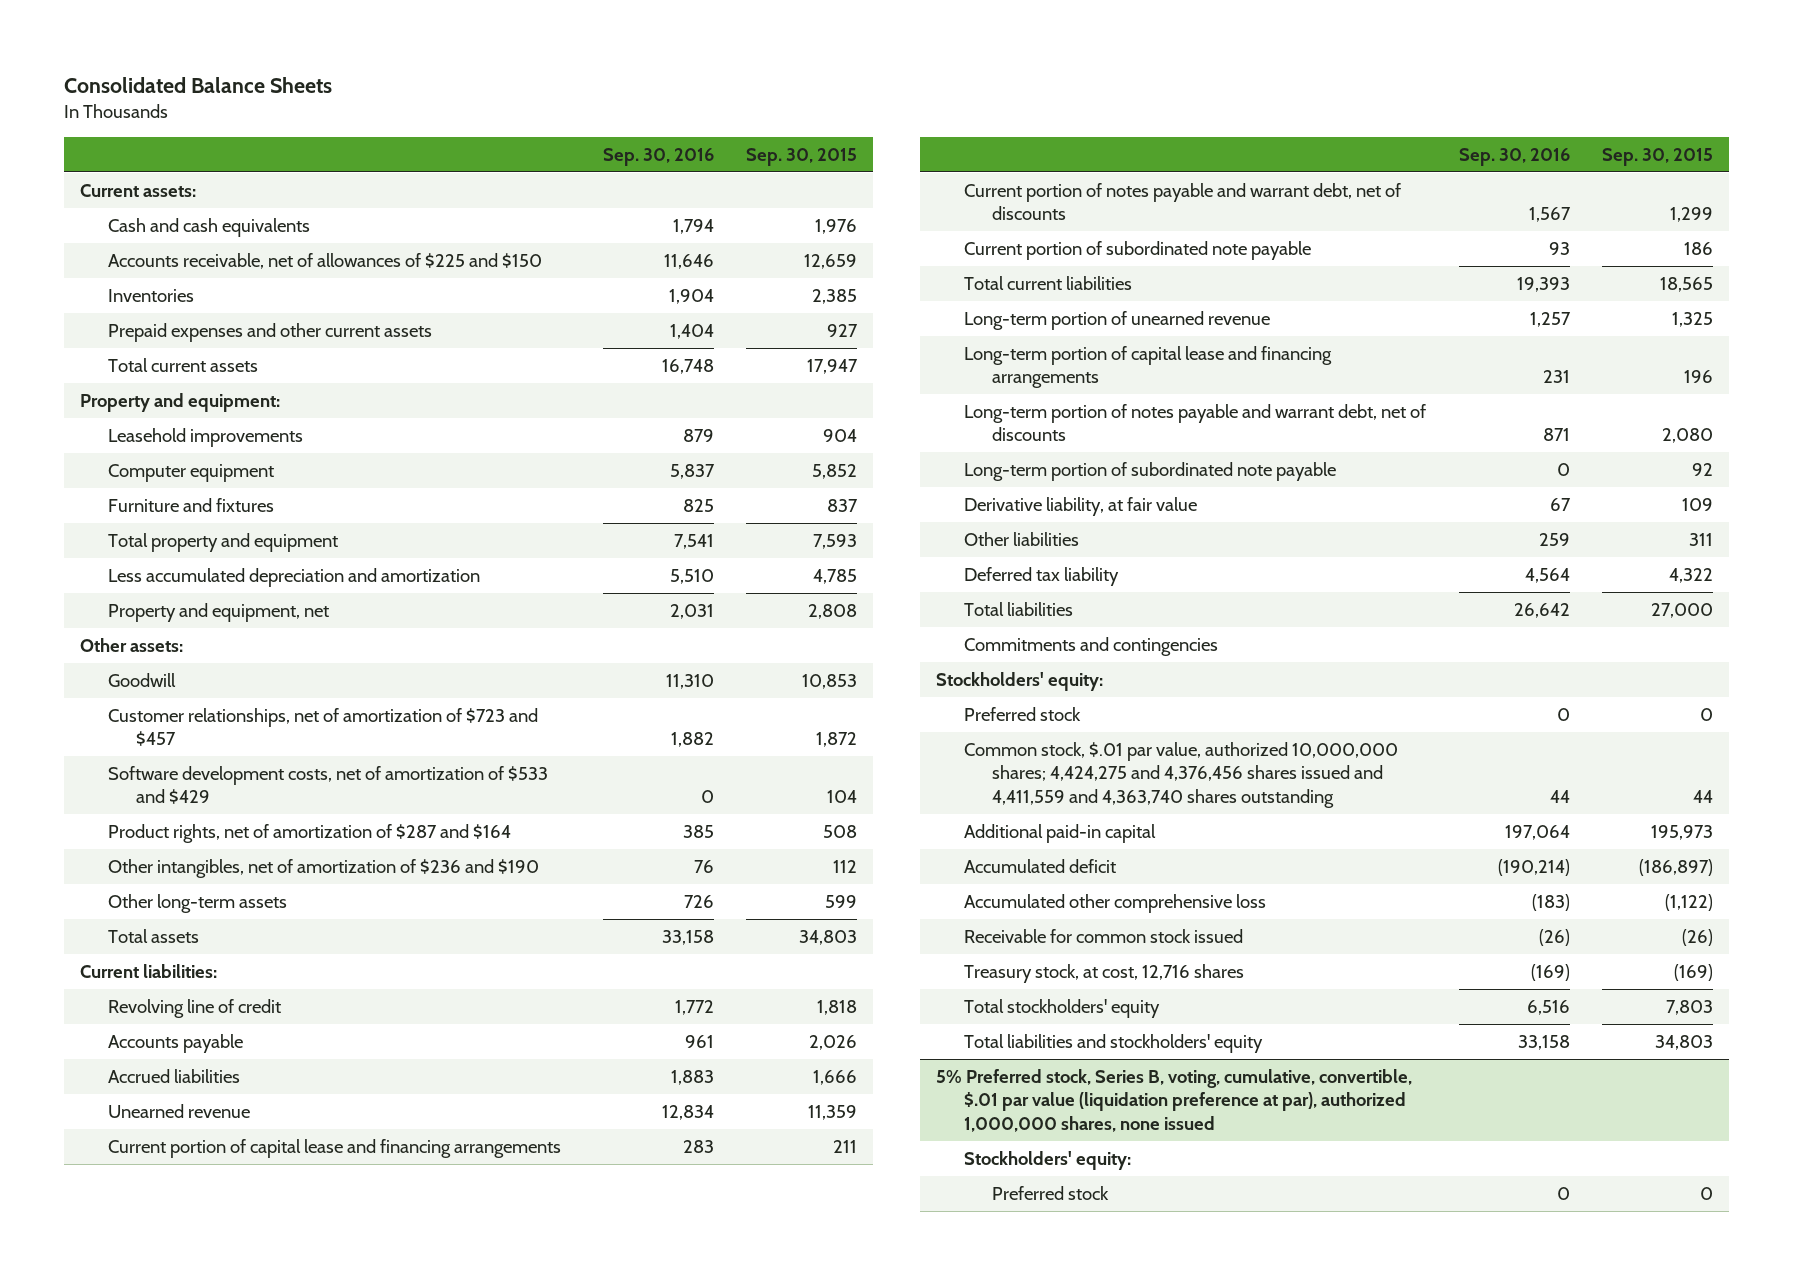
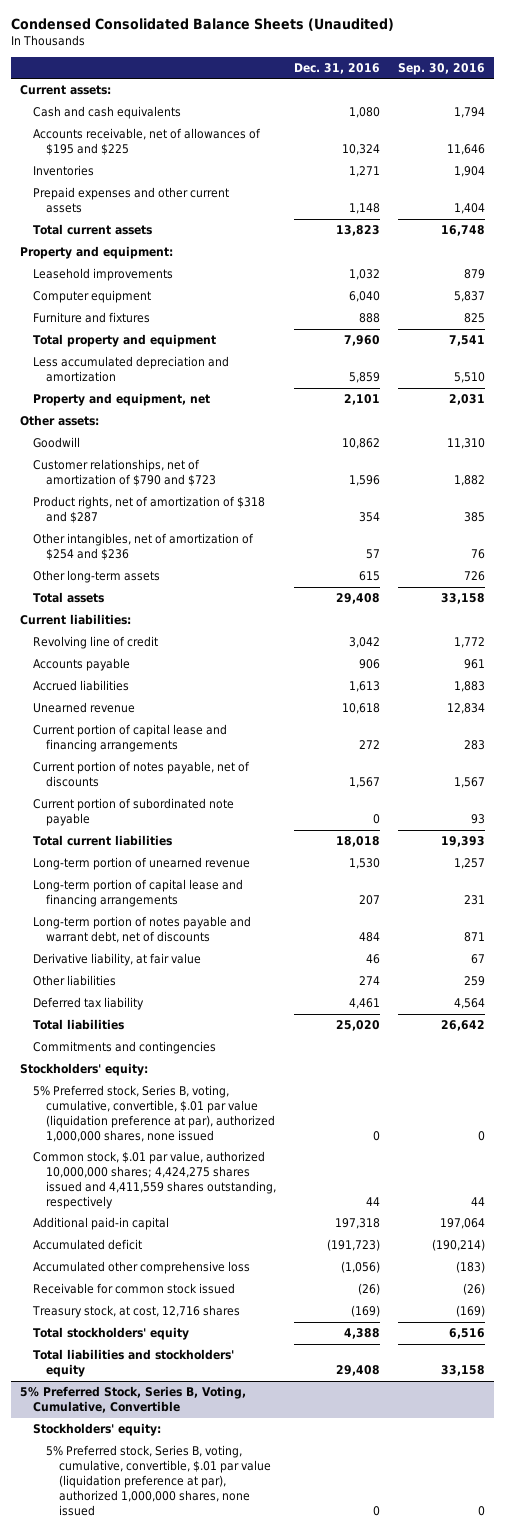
- Consolidated Balance Sheets
+ Condensed Consolidated Balance Sheets (Unaudited)
- | Sep. 30, 2016 | Sep. 30, 2015
+ | Dec. 31, 2016 | Sep. 30, 2016
- Accounts receivable, net of allowances of $225 and $150 | 11,646 | 12,659
+ Accounts receivable, net of allowances of $195 and $225 | 10,324 | 11,646
- Customer relationships, net of amortization of $723 and $457 | 1,882 | 1,872
- Software development costs, net of amortization of $533 and $429 | 0 | 104
- Product rights, net of amortization of $287 and $164 | 385 | 508
- Other intangibles, net of amortization of $236 and $190 | 76 | 112
+ Customer relationships, net of amortization of $790 and $723 | 1,596 | 1,882
+ Product rights, net of amortization of $318 and $287 | 354 | 385
+ Other intangibles, net of amortization of $254 and $236 | 57 | 76
- Current portion of notes payable and warrant debt, net of discounts | 1,567 | 1,299
+ Current portion of notes payable, net of discounts | 1,567 | 1,567
- Long-term portion of subordinated note payable | 0 | 92
- Preferred stock | 0 | 0
- Common stock, $.01 par value, authorized 10,000,000 shares; 4,424,275 and 4,376,456 shares issued and 4,411,559 and 4,363,740 shares outstanding | 44 | 44
+ 5% Preferred stock, Series B, voting, cumulative, convertible, $.01 par value (liquidation preference at par), authorized 1,000,000 shares, none issued | 0 | 0
+ Common stock, $.01 par value, authorized 10,000,000 shares; 4,424,275 shares issued and 4,411,559 shares outstanding, respectively | 44 | 44
- 5% Preferred stock, Series B, voting, cumulative, convertible, $.01 par value (liquidation preference at par), authorized 1,000,000 shares, none issued
+ 5% Preferred Stock, Series B, Voting, Cumulative, Convertible
- Preferred stock | 0 | 0
+ 5% Preferred stock, Series B, voting, cumulative, convertible, $.01 par value (liquidation preference at par), authorized 1,000,000 shares, none issued | 0 | 0

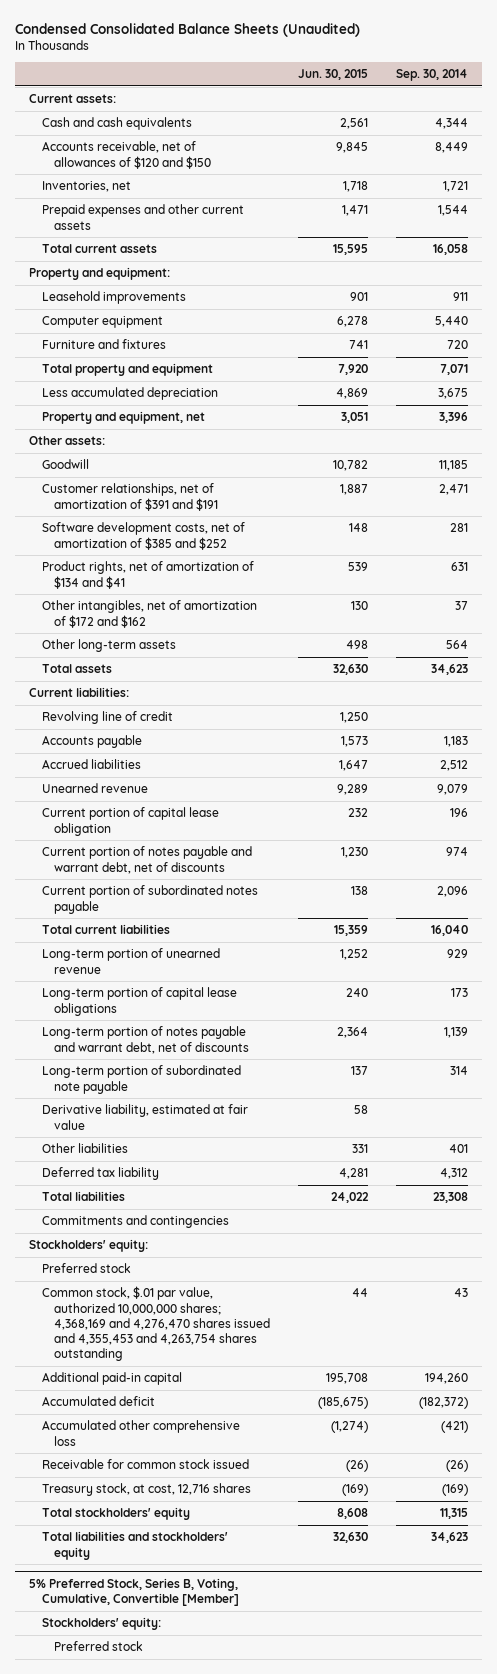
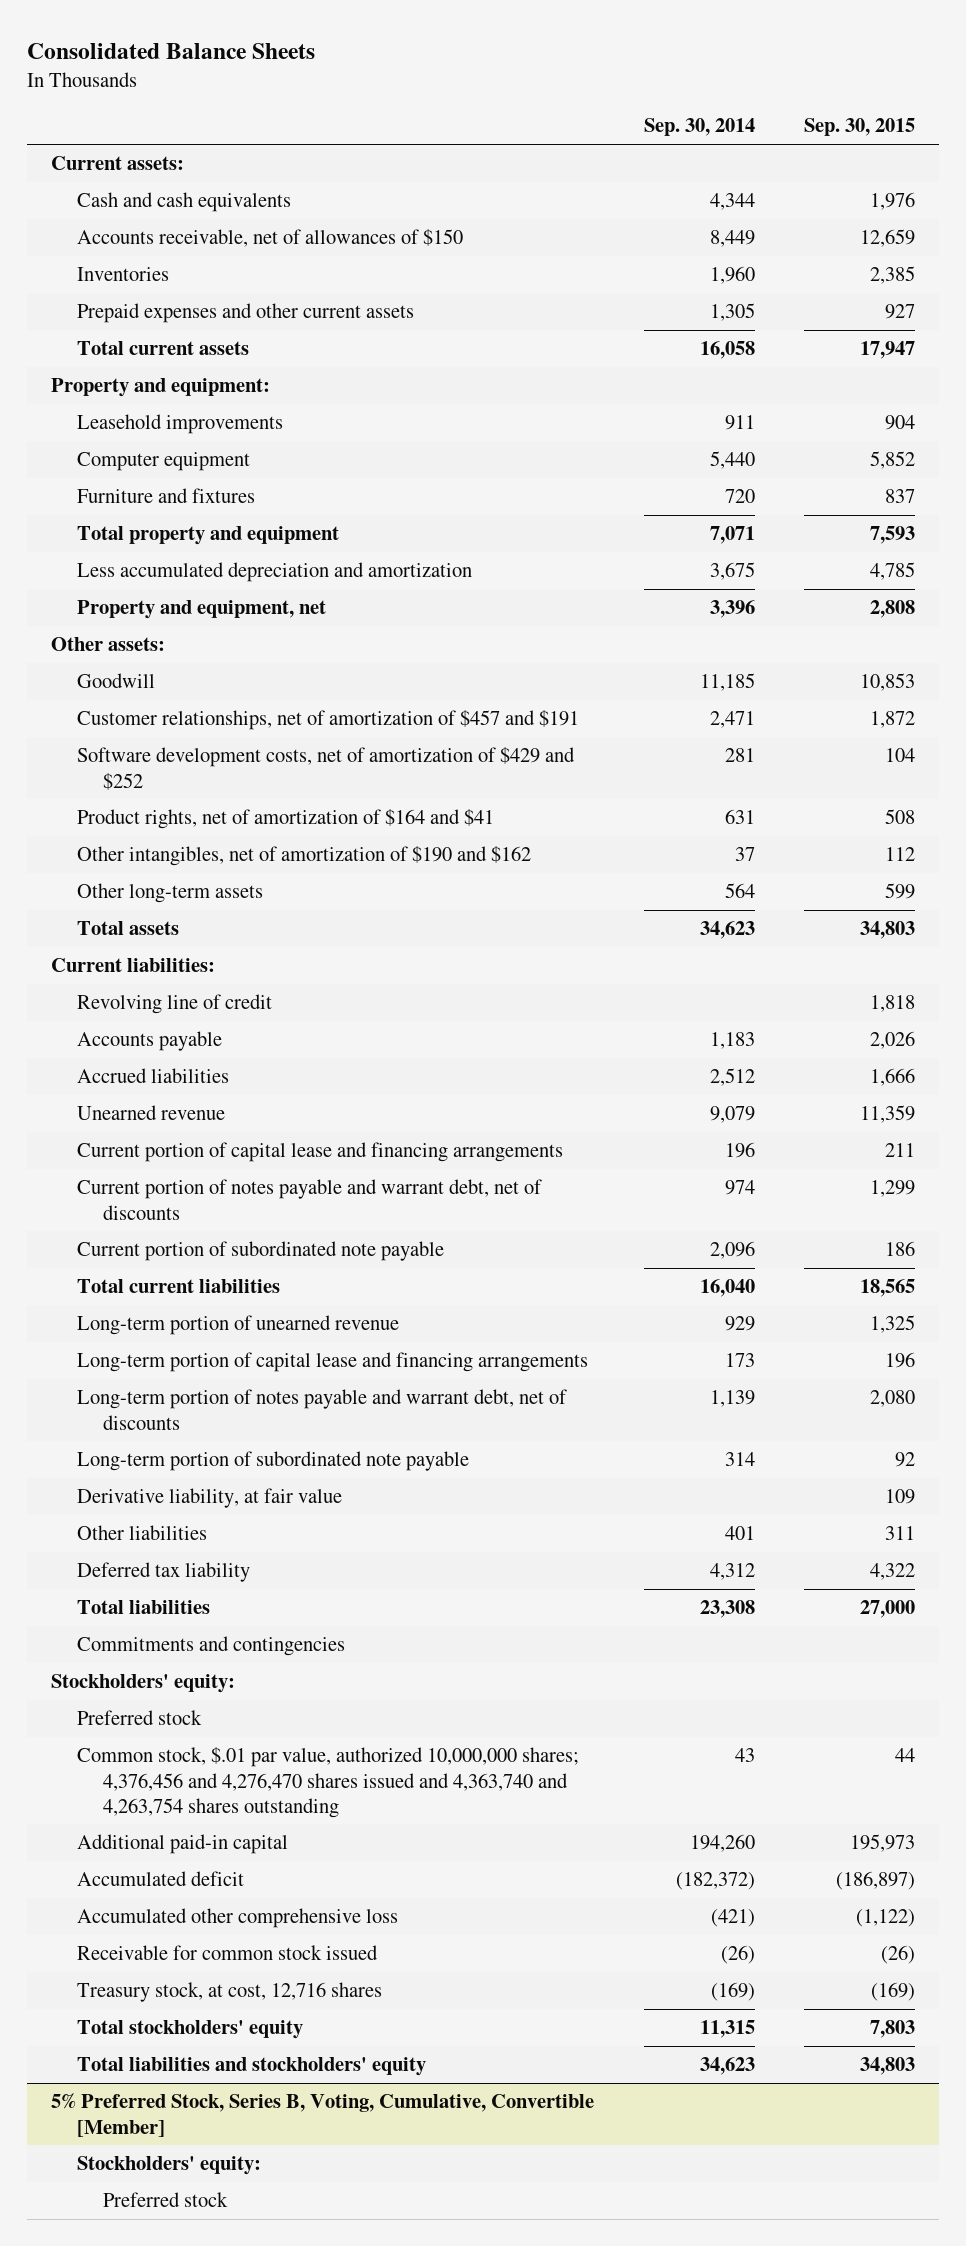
- Condensed Consolidated Balance Sheets (Unaudited)
+ Consolidated Balance Sheets
- | Jun. 30, 2015 | Sep. 30, 2014
+ | Sep. 30, 2014 | Sep. 30, 2015
- Accounts receivable, net of allowances of $120 and $150 | 9,845 | 8,449
- Inventories, net | 1,718 | 1,721
- Prepaid expenses and other current assets | 1,471 | 1,544
+ Accounts receivable, net of allowances of $150 | 8,449 | 12,659
+ Inventories | 1,960 | 2,385
+ Prepaid expenses and other current assets | 1,305 | 927
- Less accumulated depreciation | 4,869 | 3,675
+ Less accumulated depreciation and amortization | 3,675 | 4,785
- Customer relationships, net of amortization of $391 and $191 | 1,887 | 2,471
- Software development costs, net of amortization of $385 and $252 | 148 | 281
- Product rights, net of amortization of $134 and $41 | 539 | 631
- Other intangibles, net of amortization of $172 and $162 | 130 | 37
+ Customer relationships, net of amortization of $457 and $191 | 2,471 | 1,872
+ Software development costs, net of amortization of $429 and $252 | 281 | 104
+ Product rights, net of amortization of $164 and $41 | 631 | 508
+ Other intangibles, net of amortization of $190 and $162 | 37 | 112
- Current portion of capital lease obligation | 232 | 196
+ Current portion of capital lease and financing arrangements | 196 | 211
- Current portion of subordinated notes payable | 138 | 2,096
+ Current portion of subordinated note payable | 2,096 | 186
- Long-term portion of capital lease obligations | 240 | 173
+ Long-term portion of capital lease and financing arrangements | 173 | 196
- Derivative liability, estimated at fair value | 58 |
+ Derivative liability, at fair value | | 109
- Common stock, $.01 par value, authorized 10,000,000 shares; 4,368,169 and 4,276,470 shares issued and 4,355,453 and 4,263,754 shares outstanding | 44 | 43
+ Common stock, $.01 par value, authorized 10,000,000 shares; 4,376,456 and 4,276,470 shares issued and 4,363,740 and 4,263,754 shares outstanding | 43 | 44

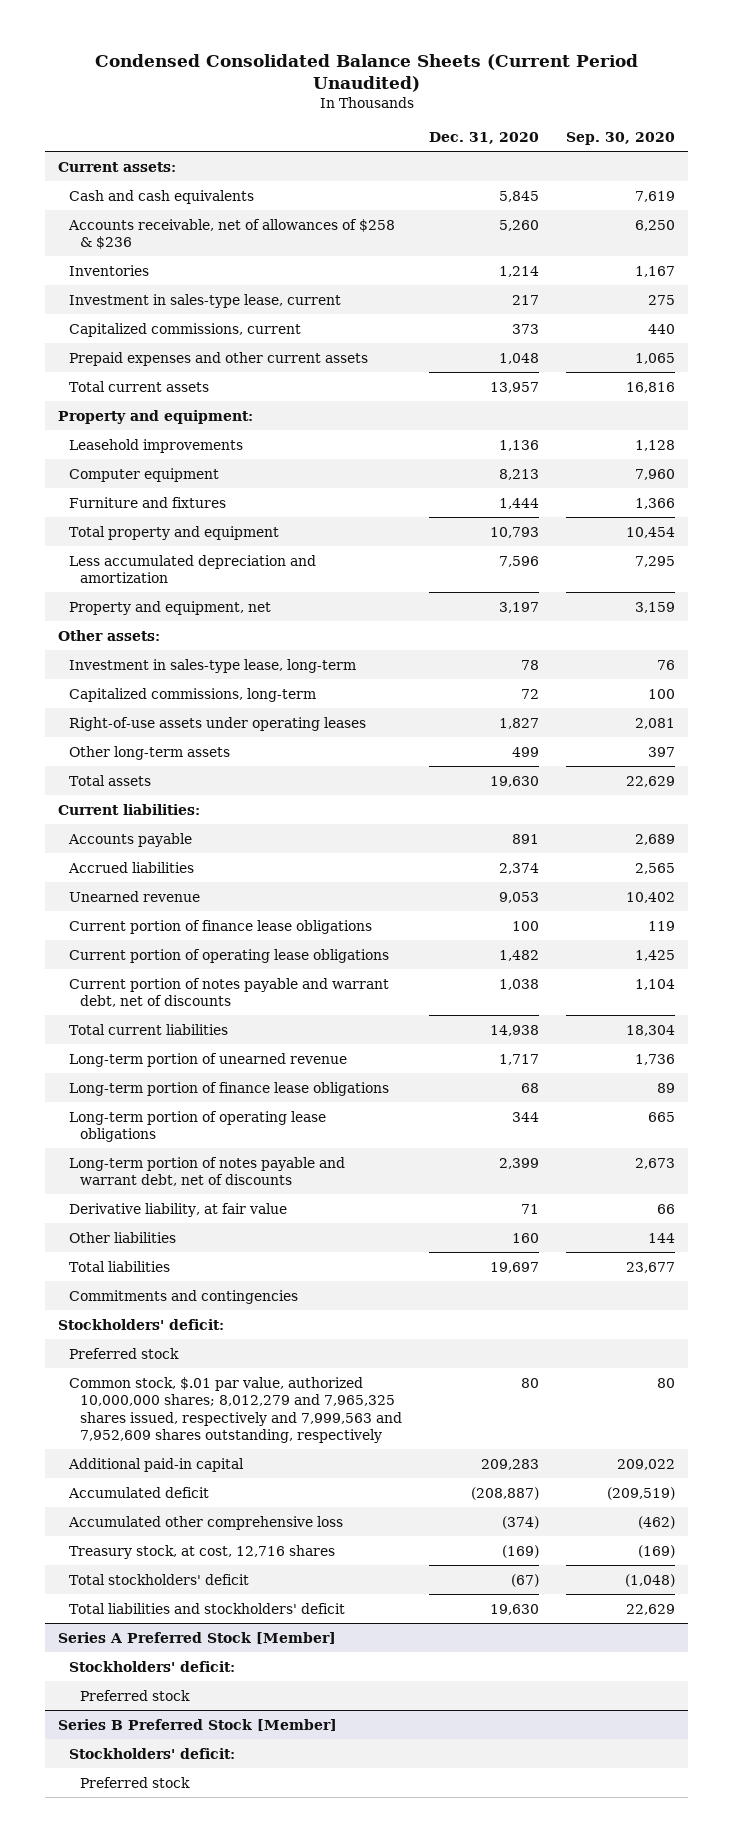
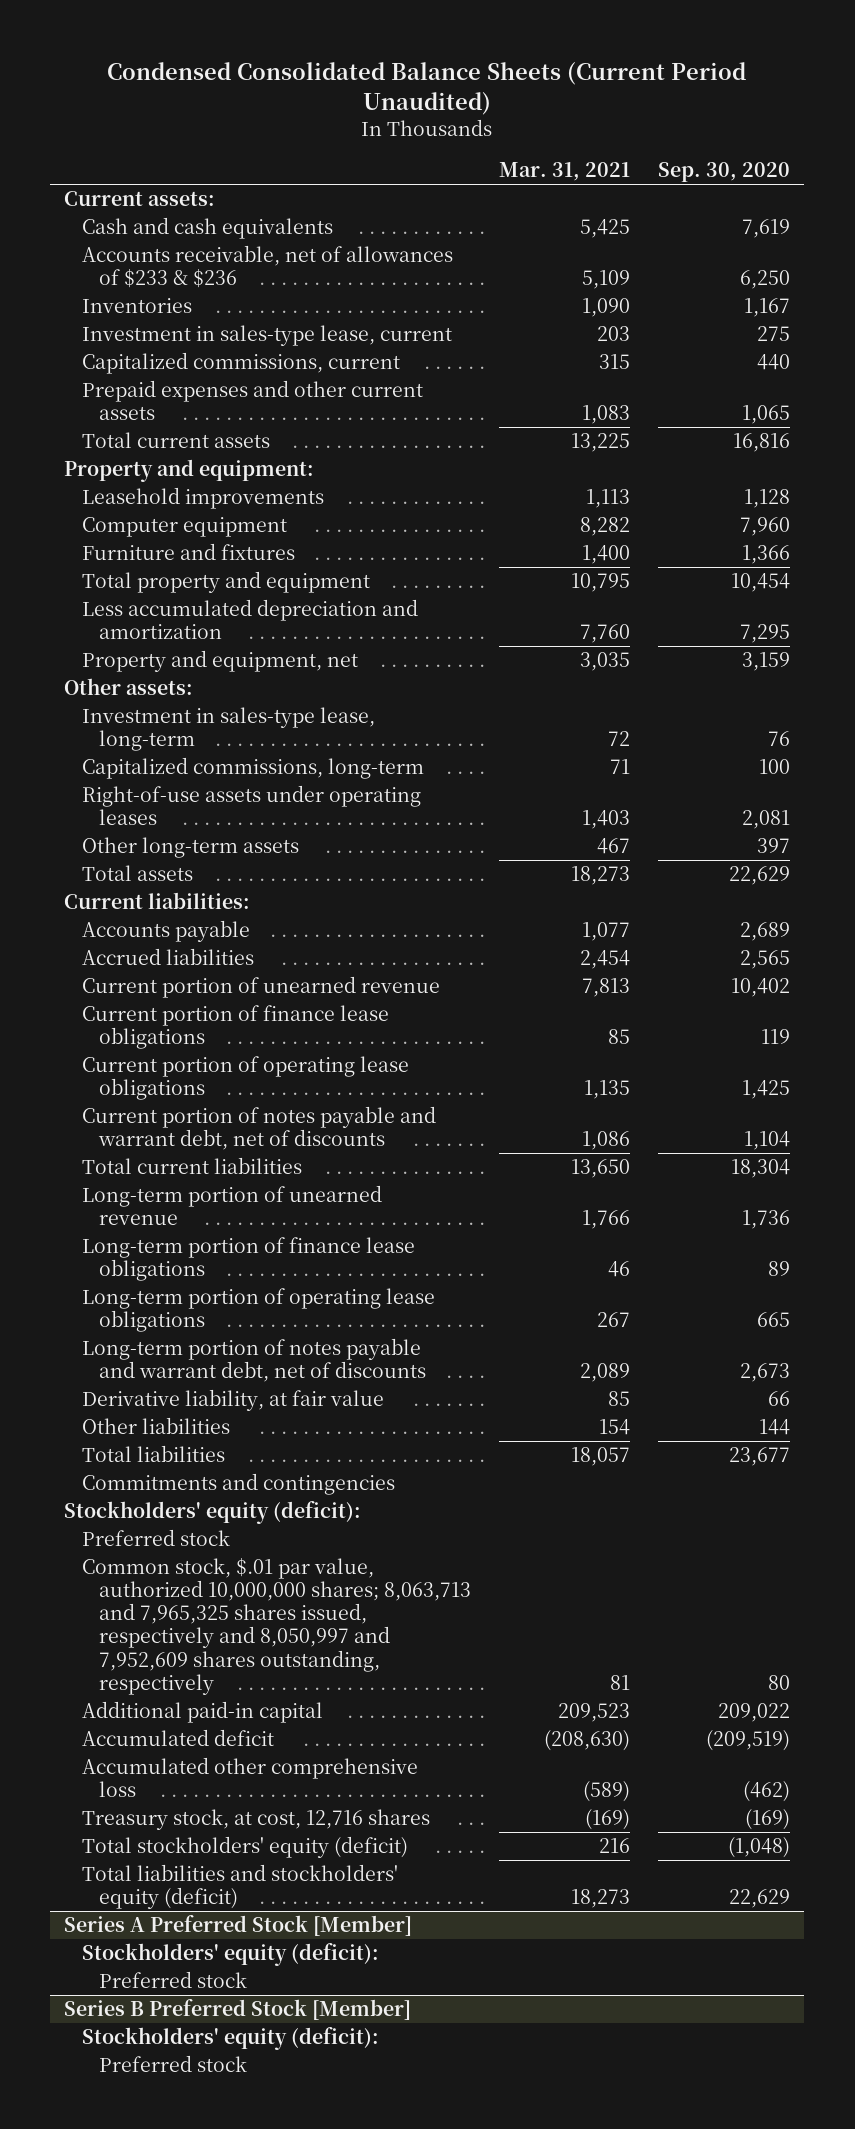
- | Dec. 31, 2020 | Sep. 30, 2020
+ | Mar. 31, 2021 | Sep. 30, 2020
- Accounts receivable, net of allowances of $258 & $236 | 5,260 | 6,250
+ Accounts receivable, net of allowances of $233 & $236 | 5,109 | 6,250
- Unearned revenue | 9,053 | 10,402
+ Current portion of unearned revenue | 7,813 | 10,402
- Stockholders' deficit:
+ Stockholders' equity (deficit):
- Common stock, $.01 par value, authorized 10,000,000 shares; 8,012,279 and 7,965,325 shares issued, respectively and 7,999,563 and 7,952,609 shares outstanding, respectively | 80 | 80
+ Common stock, $.01 par value, authorized 10,000,000 shares; 8,063,713 and 7,965,325 shares issued, respectively and 8,050,997 and 7,952,609 shares outstanding, respectively | 81 | 80
- Total stockholders' deficit | (67) | (1,048)
- Total liabilities and stockholders' deficit | 19,630 | 22,629
+ Total stockholders' equity (deficit) | 216 | (1,048)
+ Total liabilities and stockholders' equity (deficit) | 18,273 | 22,629
@ Series A Preferred Stock [Member]
- Stockholders' deficit:
+ Stockholders' equity (deficit):
@ Series B Preferred Stock [Member]
- Stockholders' deficit:
+ Stockholders' equity (deficit):

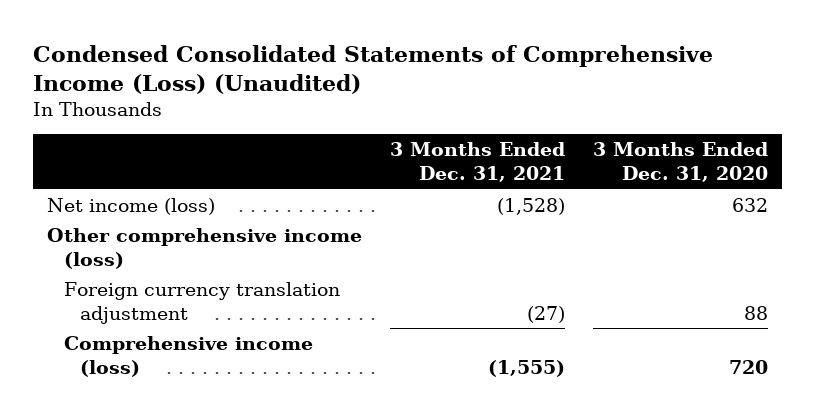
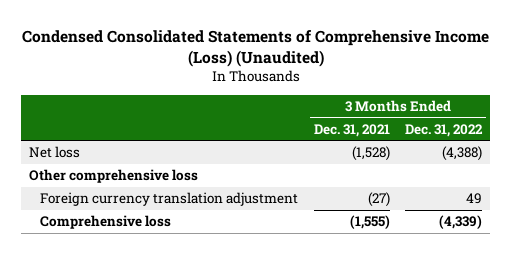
- | 3 Months Ended Dec. 31, 2021 | 3 Months Ended Dec. 31, 2020
+ | 3 Months Ended Dec. 31, 2021 | 3 Months Ended Dec. 31, 2022
- Net income (loss) | (1,528) | 632
- Other comprehensive income (loss)
+ Net loss | (1,528) | (4,388)
+ Other comprehensive loss
- Comprehensive income (loss) | (1,555) | 720
+ Comprehensive loss | (1,555) | (4,339)

